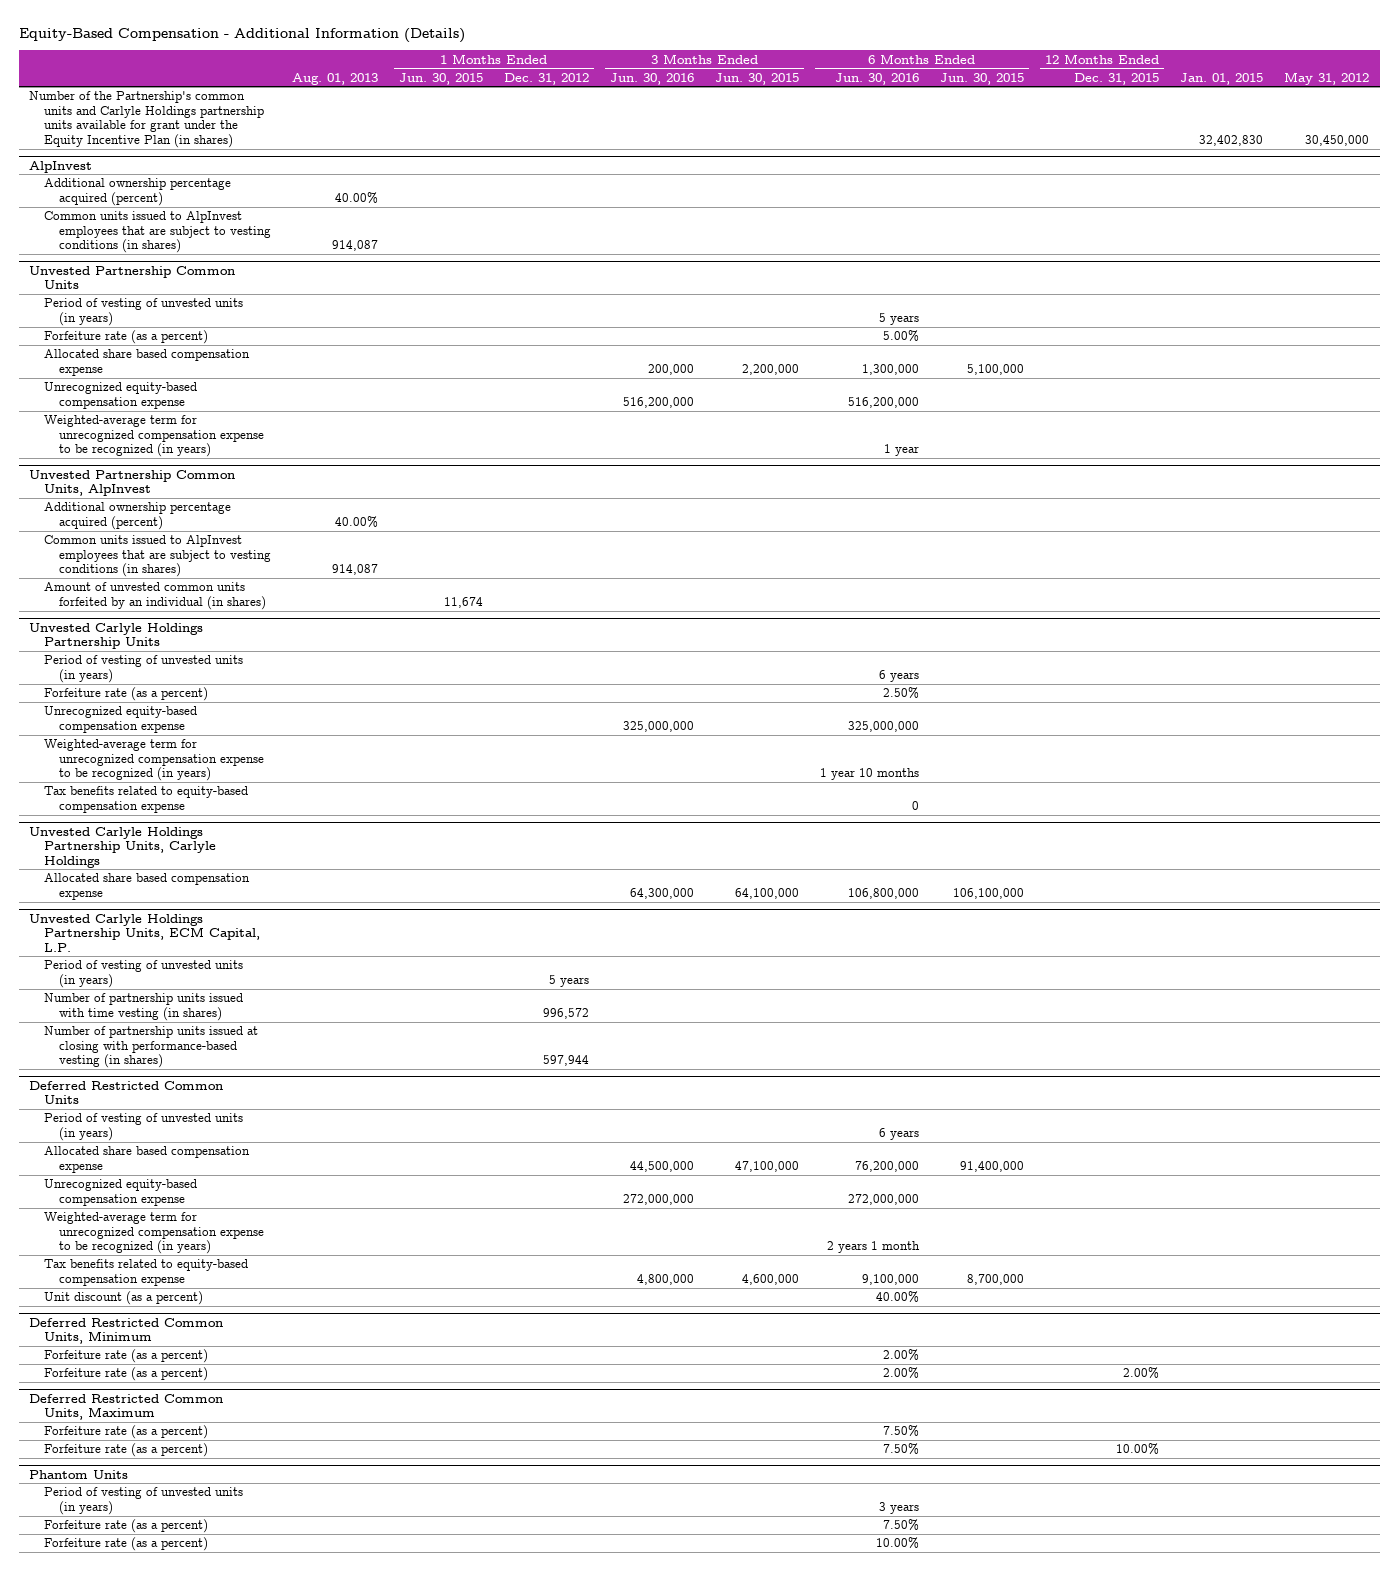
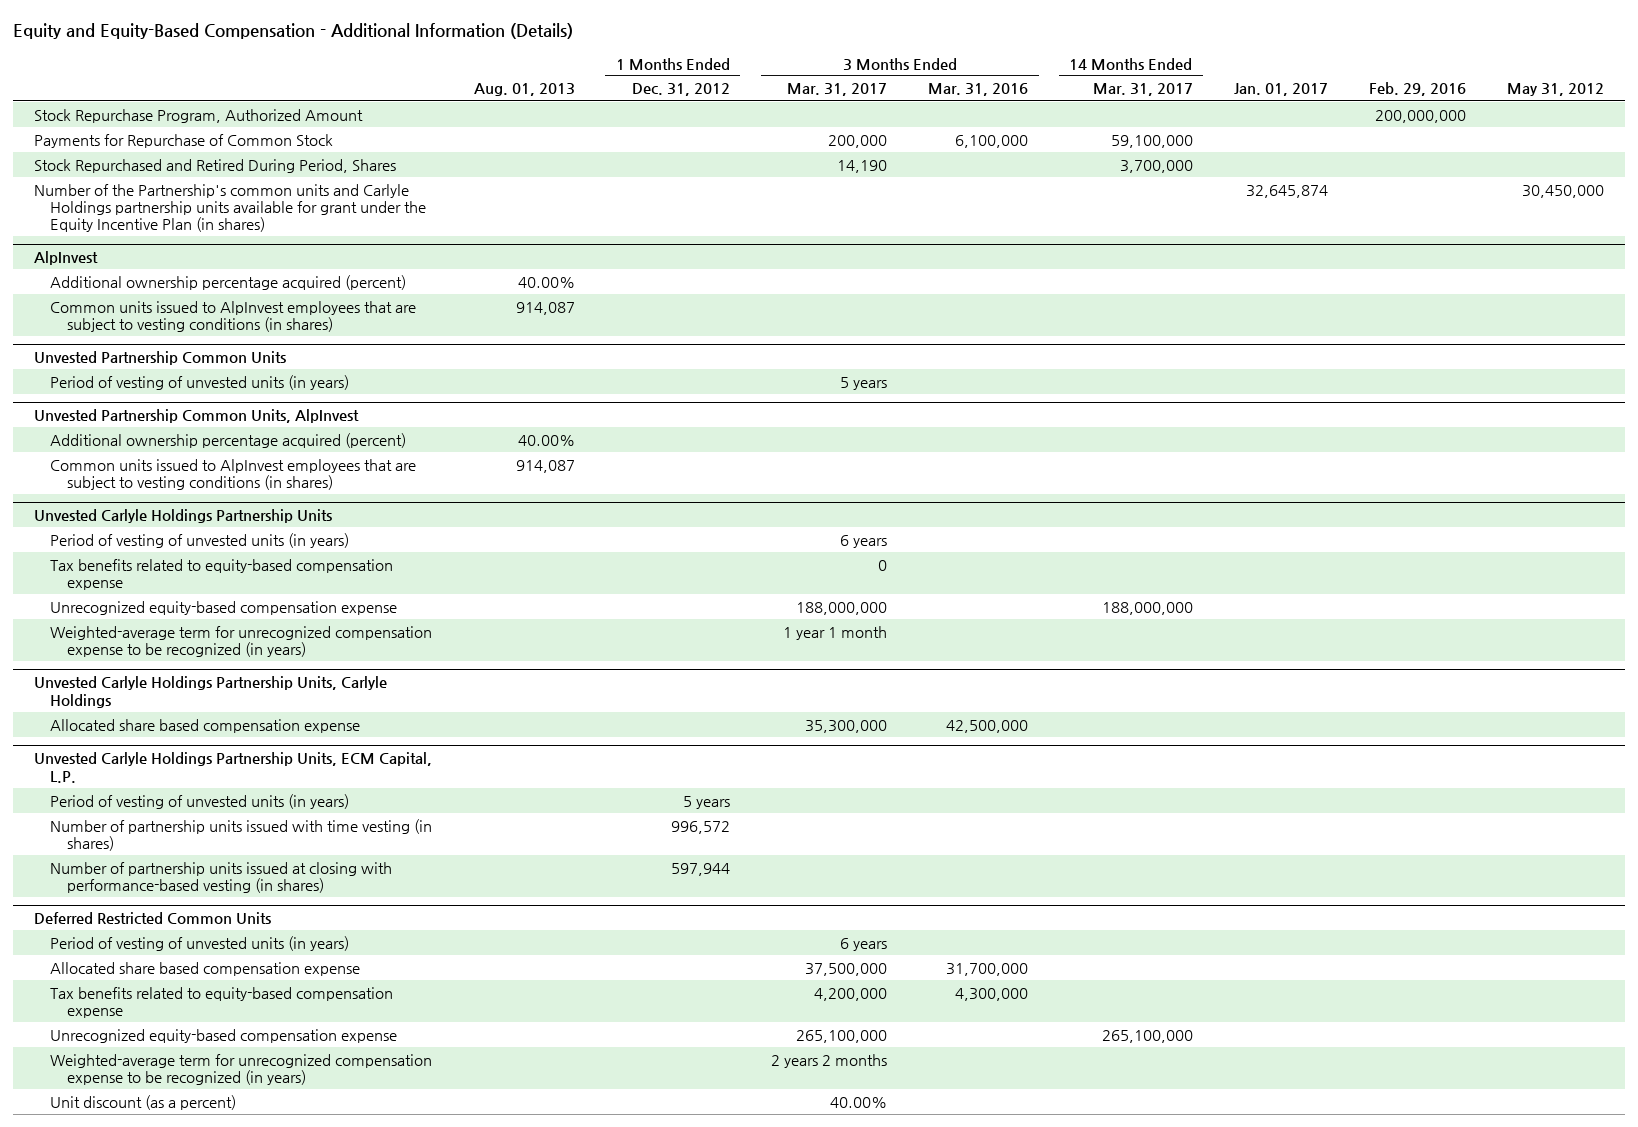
- Equity-Based Compensation - Additional Information (Details)
+ Equity and Equity-Based Compensation - Additional Information (Details)
- | Aug. 01, 2013 | 1 Months Ended Jun. 30, 2015 | 1 Months Ended Dec. 31, 2012 | 3 Months Ended Jun. 30, 2016 | 3 Months Ended Jun. 30, 2015 | 6 Months Ended Jun. 30, 2016 | 6 Months Ended Jun. 30, 2015 | 12 Months Ended Dec. 31, 2015 | Jan. 01, 2015 | May 31, 2012
+ | Aug. 01, 2013 | 1 Months Ended Dec. 31, 2012 | 3 Months Ended Mar. 31, 2017 | 3 Months Ended Mar. 31, 2016 | 14 Months Ended Mar. 31, 2017 | Jan. 01, 2017 | Feb. 29, 2016 | May 31, 2012
+ Stock Repurchase Program, Authorized Amount | | | | | | | 200,000,000 |
+ Payments for Repurchase of Common Stock | | | 200,000 | 6,100,000 | 59,100,000 | | |
+ Stock Repurchased and Retired During Period, Shares | | | 14,190 | | 3,700,000 | | |
@ Unvested Partnership Common Units
- Forfeiture rate (as a percent) | | | | | | 5.00% | | | |
- Allocated share based compensation expense | | | | 200,000 | 2,200,000 | 1,300,000 | 5,100,000 | | |
- Unrecognized equity-based compensation expense | | | | 516,200,000 | | 516,200,000 | | | |
- Weighted-average term for unrecognized compensation expense to be recognized (in years) | | | | | | 1 year | | | |
@ Unvested Partnership Common Units, AlpInvest
- Amount of unvested common units forfeited by an individual (in shares) | | 11,674 | | | | | | | |
@ Unvested Carlyle Holdings Partnership Units
- Forfeiture rate (as a percent) | | | | | | 2.50% | | | |
moved up: Tax benefits related to equity-based compensation expense | | | 0 | | | | |
@ Deferred Restricted Common Units
moved up: Tax benefits related to equity-based compensation expense | | | 4,200,000 | 4,300,000 | | | |
- Deferred Restricted Common Units, Minimum
- Forfeiture rate (as a percent) | | | | | | 2.00% | | | |
- Forfeiture rate (as a percent) | | | | | | 2.00% | | 2.00% | |
- Deferred Restricted Common Units, Maximum
- Forfeiture rate (as a percent) | | | | | | 7.50% | | | |
- Forfeiture rate (as a percent) | | | | | | 7.50% | | 10.00% | |
- Phantom Units
- Period of vesting of unvested units (in years) | | | | | | 3 years | | | |
- Forfeiture rate (as a percent) | | | | | | 7.50% | | | |
- Forfeiture rate (as a percent) | | | | | | 10.00% | | | |

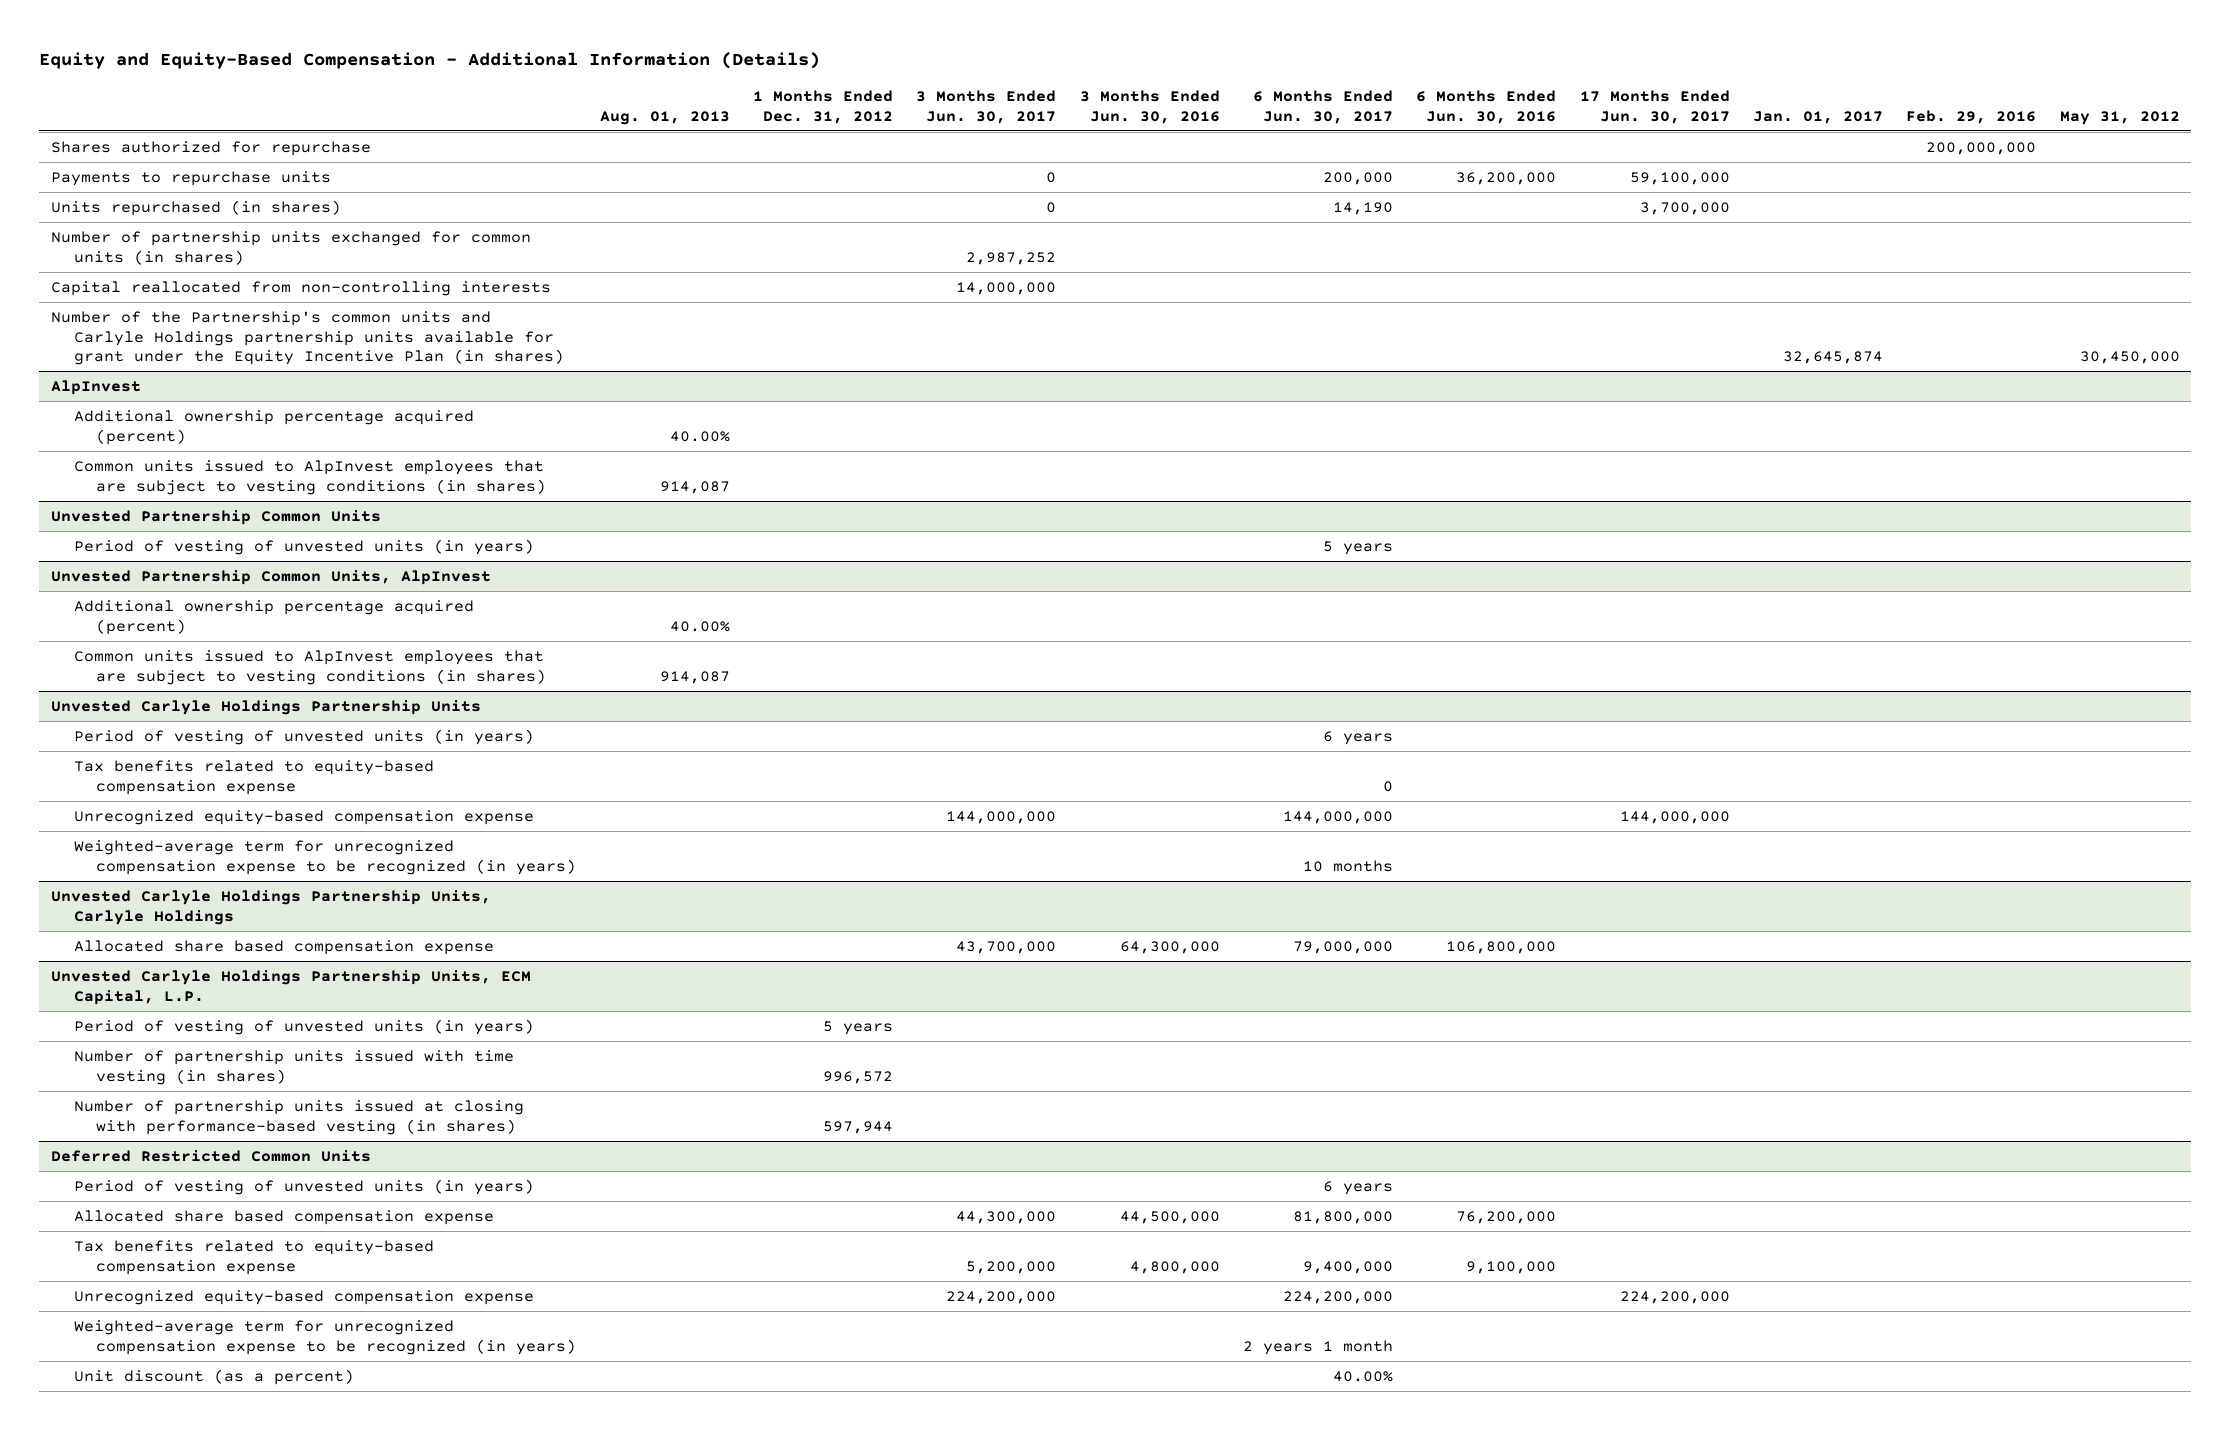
- | Aug. 01, 2013 | 1 Months Ended Dec. 31, 2012 | 3 Months Ended Mar. 31, 2017 | 3 Months Ended Mar. 31, 2016 | 14 Months Ended Mar. 31, 2017 | Jan. 01, 2017 | Feb. 29, 2016 | May 31, 2012
+ | Aug. 01, 2013 | 1 Months Ended Dec. 31, 2012 | 3 Months Ended Jun. 30, 2017 | 3 Months Ended Jun. 30, 2016 | 6 Months Ended Jun. 30, 2017 | 6 Months Ended Jun. 30, 2016 | 17 Months Ended Jun. 30, 2017 | Jan. 01, 2017 | Feb. 29, 2016 | May 31, 2012
- Stock Repurchase Program, Authorized Amount | | | | | | | 200,000,000 |
- Payments for Repurchase of Common Stock | | | 200,000 | 6,100,000 | 59,100,000 | | |
- Stock Repurchased and Retired During Period, Shares | | | 14,190 | | 3,700,000 | | |
+ Shares authorized for repurchase | | | | | | | | | 200,000,000 |
+ Payments to repurchase units | | | 0 | | 200,000 | 36,200,000 | 59,100,000 | | |
+ Units repurchased (in shares) | | | 0 | | 14,190 | | 3,700,000 | | |
+ Number of partnership units exchanged for common units (in shares) | | | 2,987,252 | | | | | | |
+ Capital reallocated from non-controlling interests | | | 14,000,000 | | | | | | |

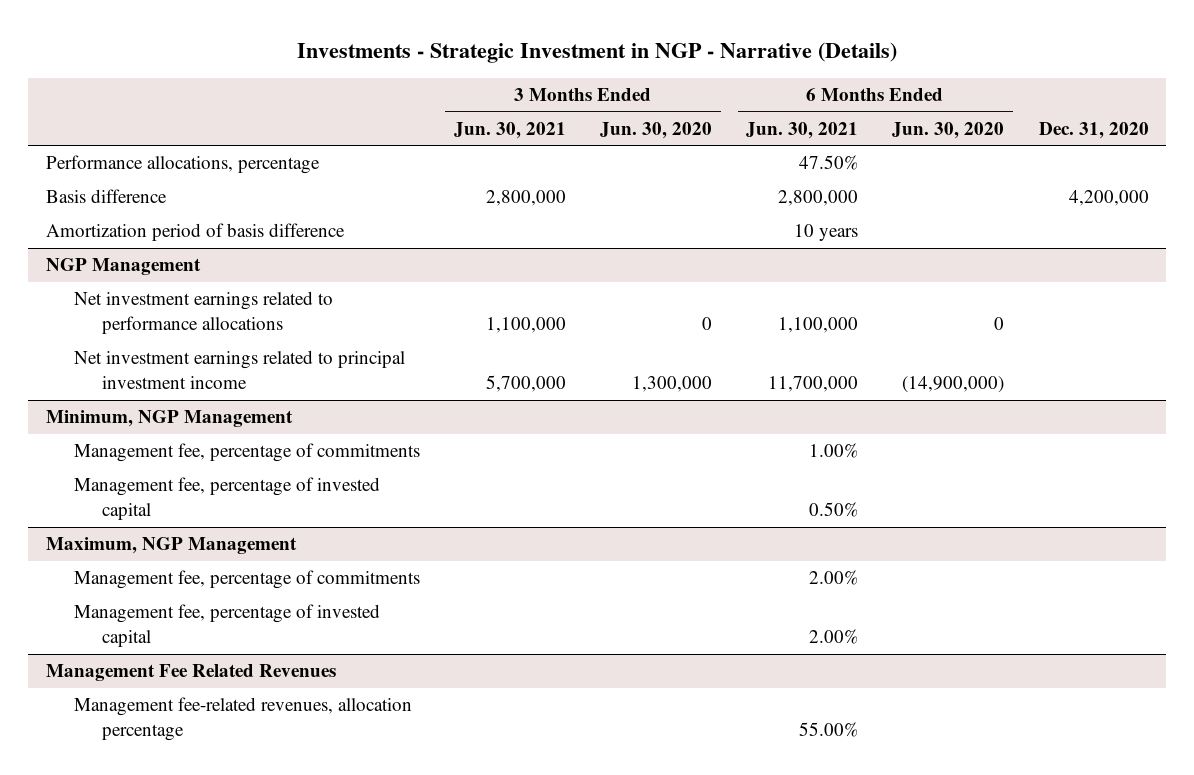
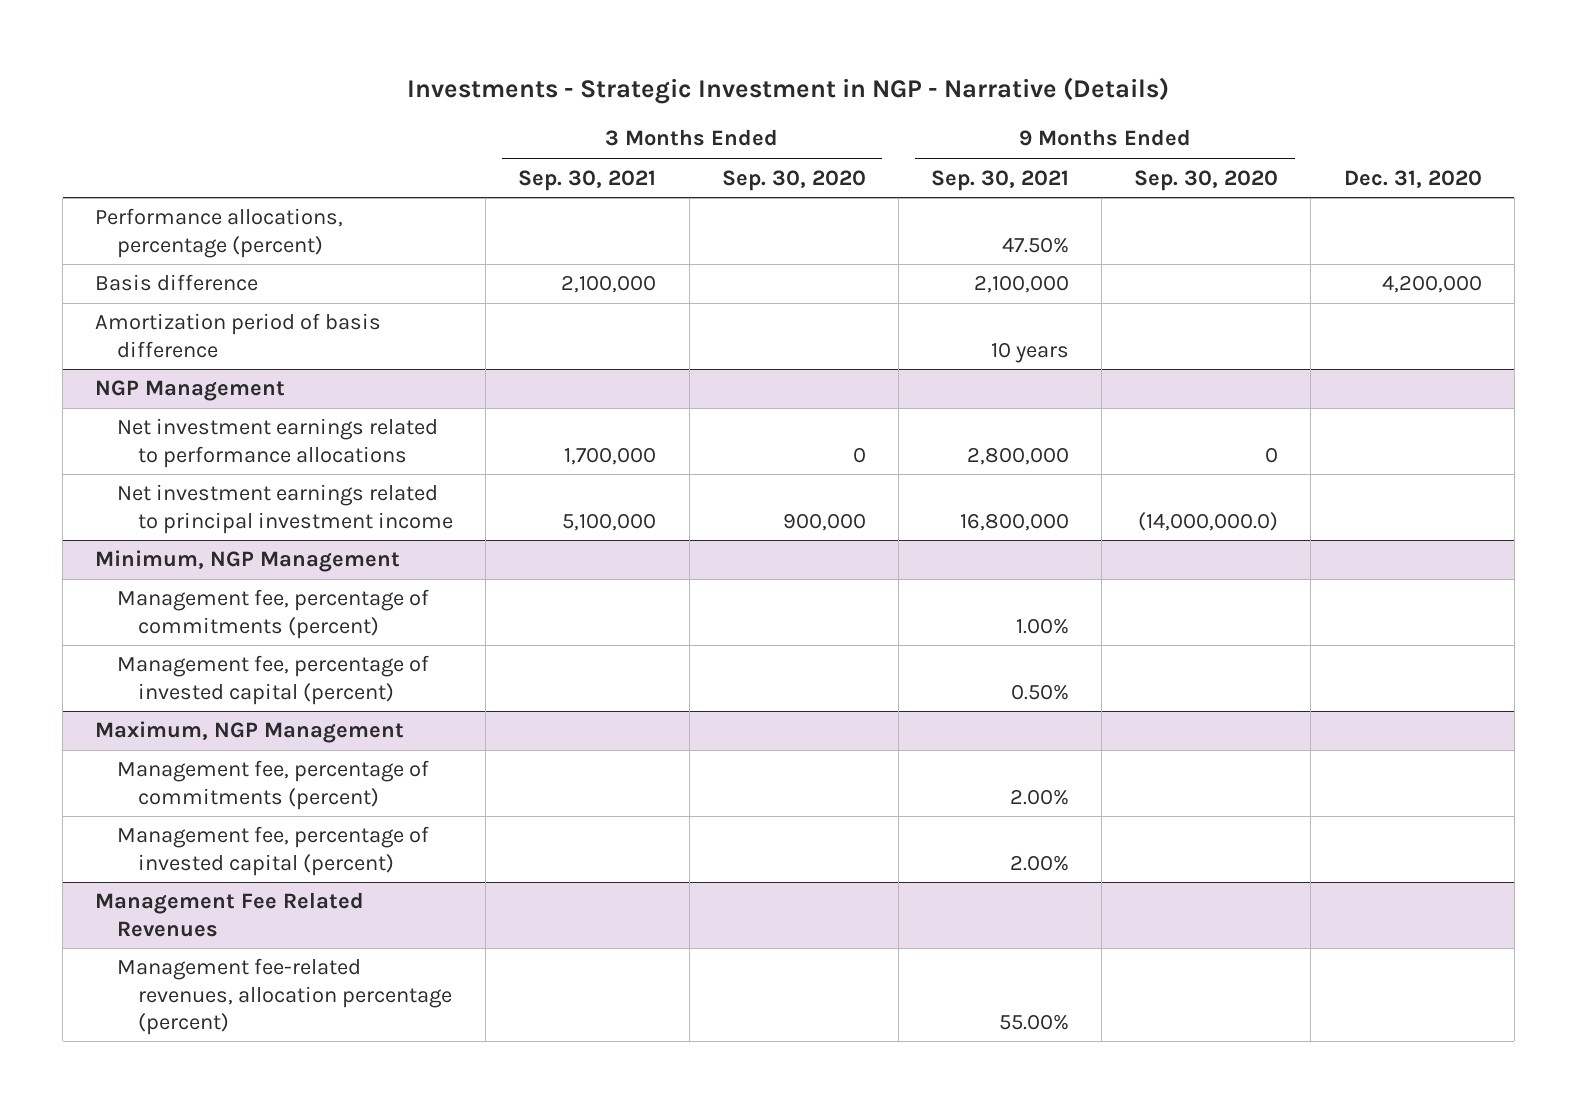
- | 3 Months Ended Jun. 30, 2021 | 3 Months Ended Jun. 30, 2020 | 6 Months Ended Jun. 30, 2021 | 6 Months Ended Jun. 30, 2020 | Dec. 31, 2020
+ | 3 Months Ended Sep. 30, 2021 | 3 Months Ended Sep. 30, 2020 | 9 Months Ended Sep. 30, 2021 | 9 Months Ended Sep. 30, 2020 | Dec. 31, 2020
- Performance allocations, percentage | | | 47.50% | |
+ Performance allocations, percentage (percent) | | | 47.50% | |
@ Minimum, NGP Management
- Management fee, percentage of commitments | | | 1.00% | |
- Management fee, percentage of invested capital | | | 0.50% | |
+ Management fee, percentage of commitments (percent) | | | 1.00% | |
+ Management fee, percentage of invested capital (percent) | | | 0.50% | |
@ Maximum, NGP Management
- Management fee, percentage of commitments | | | 2.00% | |
- Management fee, percentage of invested capital | | | 2.00% | |
+ Management fee, percentage of commitments (percent) | | | 2.00% | |
+ Management fee, percentage of invested capital (percent) | | | 2.00% | |
@ Management Fee Related Revenues
- Management fee-related revenues, allocation percentage | | | 55.00% | |
+ Management fee-related revenues, allocation percentage (percent) | | | 55.00% | |

